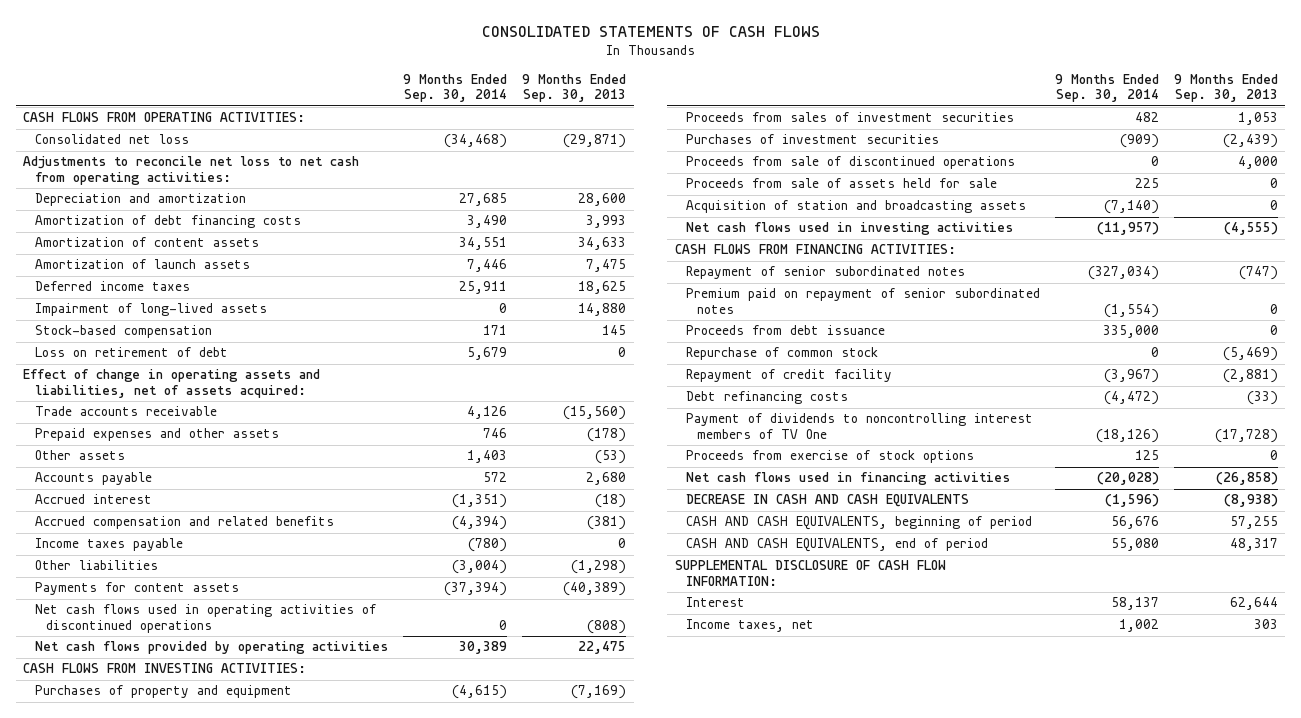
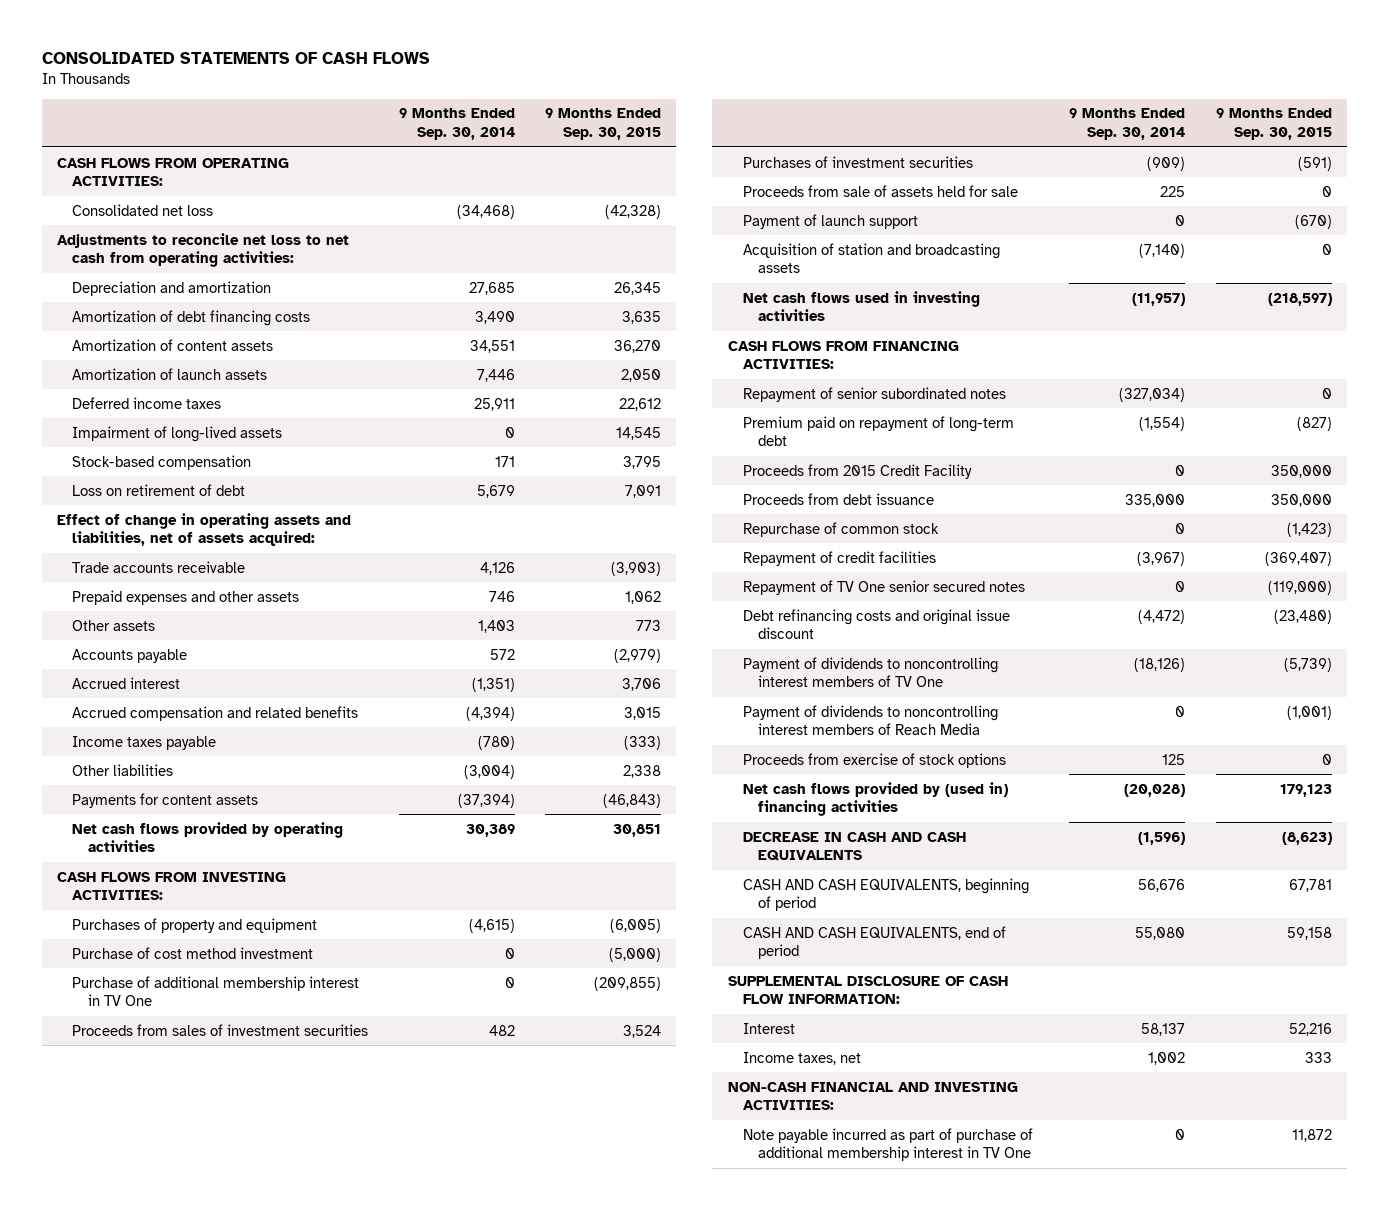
- | 9 Months Ended Sep. 30, 2014 | 9 Months Ended Sep. 30, 2013
+ | 9 Months Ended Sep. 30, 2014 | 9 Months Ended Sep. 30, 2015
- Net cash flows used in operating activities of discontinued operations | 0 | (808)
+ Purchase of cost method investment | 0 | (5,000)
+ Purchase of additional membership interest in TV One | 0 | (209,855)
- Proceeds from sale of discontinued operations | 0 | 4,000
+ Payment of launch support | 0 | (670)
- Premium paid on repayment of senior subordinated notes | (1,554) | 0
+ Premium paid on repayment of long-term debt | (1,554) | (827)
+ Proceeds from 2015 Credit Facility | 0 | 350,000
- Repayment of credit facility | (3,967) | (2,881)
- Debt refinancing costs | (4,472) | (33)
+ Repayment of credit facilities | (3,967) | (369,407)
+ Repayment of TV One senior secured notes | 0 | (119,000)
+ Debt refinancing costs and original issue discount | (4,472) | (23,480)
+ Payment of dividends to noncontrolling interest members of Reach Media | 0 | (1,001)
- Net cash flows used in financing activities | (20,028) | (26,858)
+ Net cash flows provided by (used in) financing activities | (20,028) | 179,123
+ NON-CASH FINANCIAL AND INVESTING ACTIVITIES:
+ Note payable incurred as part of purchase of additional membership interest in TV One | 0 | 11,872

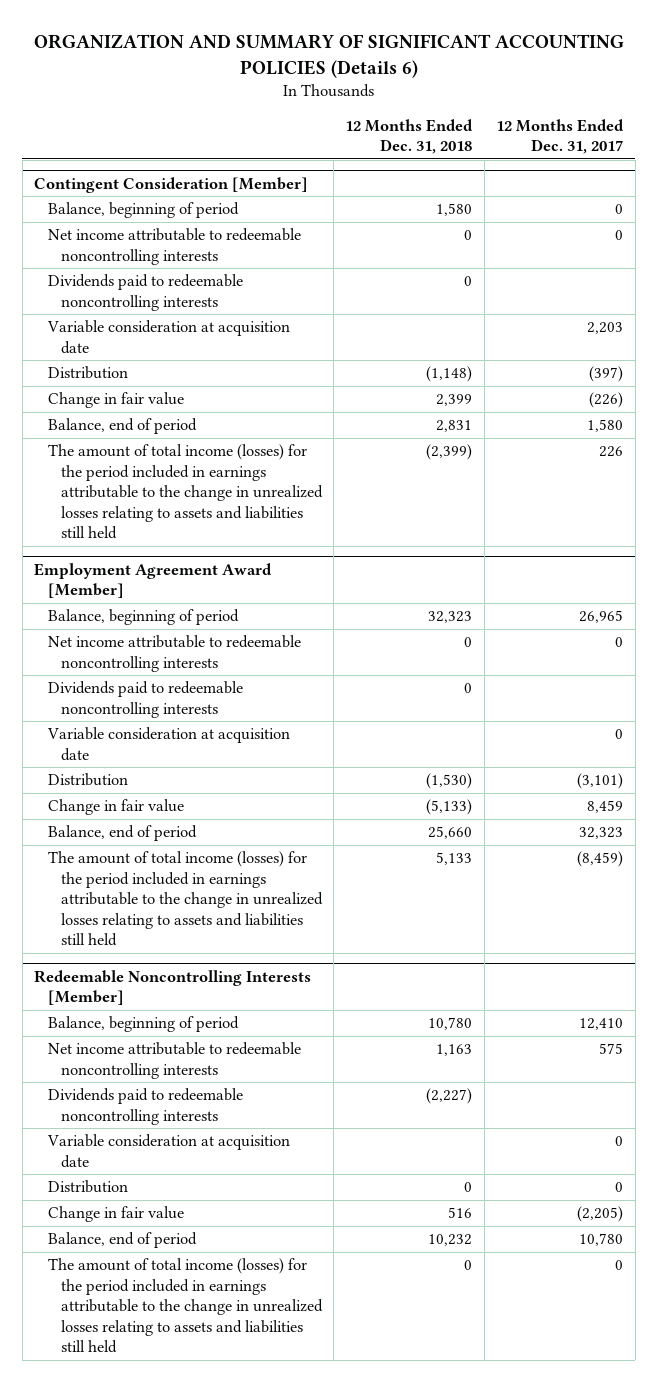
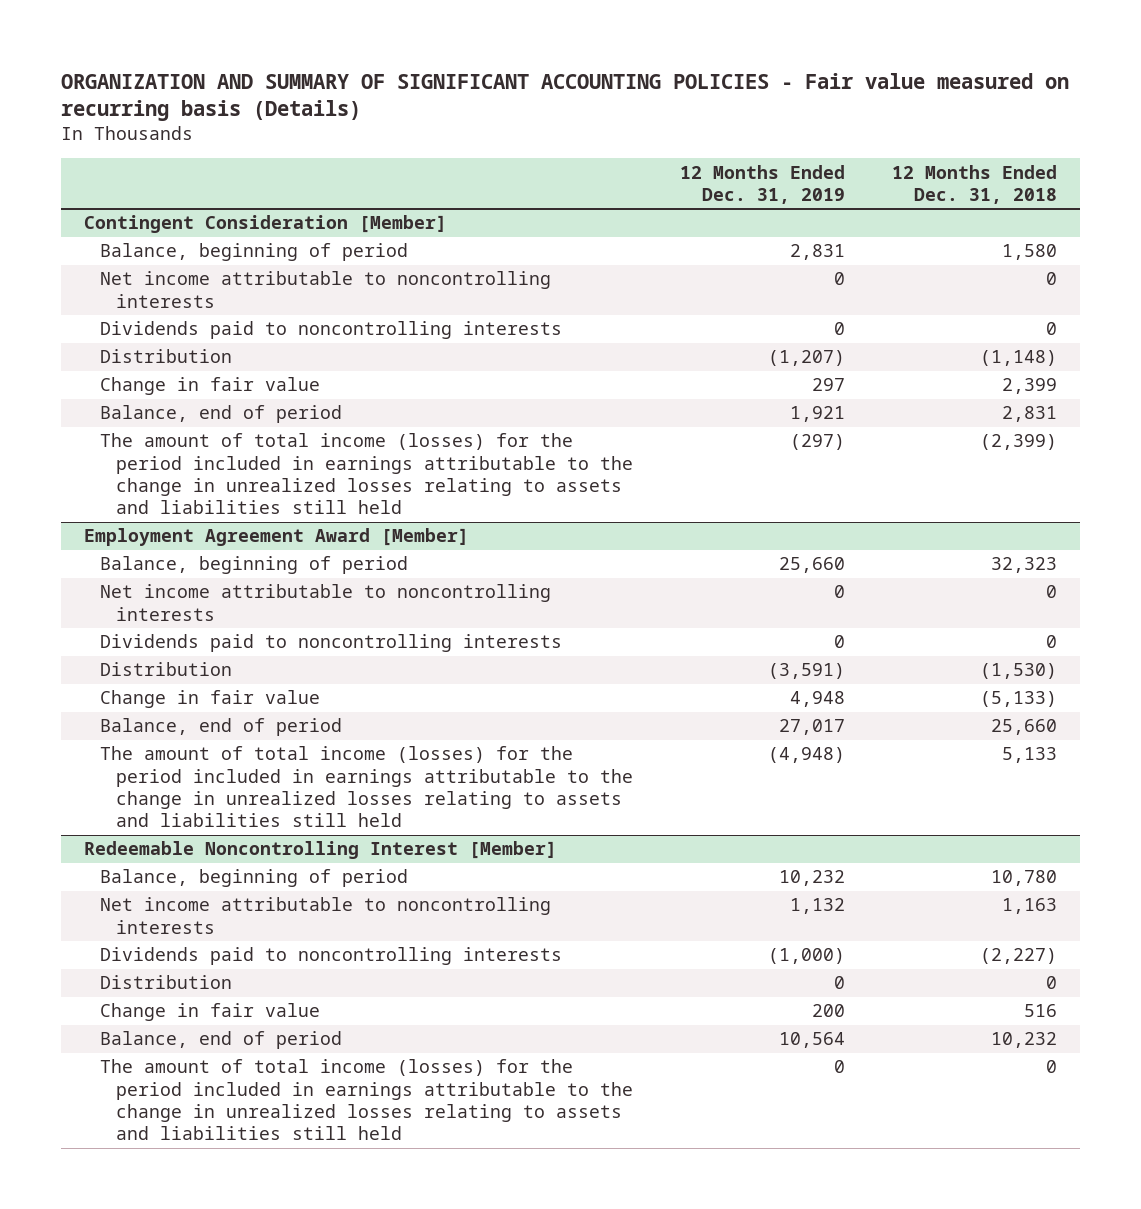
- ORGANIZATION AND SUMMARY OF SIGNIFICANT ACCOUNTING POLICIES (Details 6)
+ ORGANIZATION AND SUMMARY OF SIGNIFICANT ACCOUNTING POLICIES - Fair value measured on recurring basis (Details)
- | 12 Months Ended Dec. 31, 2018 | 12 Months Ended Dec. 31, 2017
+ | 12 Months Ended Dec. 31, 2019 | 12 Months Ended Dec. 31, 2018
@ Contingent Consideration [Member]
- Net income attributable to redeemable noncontrolling interests | 0 | 0
- Dividends paid to redeemable noncontrolling interests | 0 |
- Variable consideration at acquisition date | | 2,203
+ Net income attributable to noncontrolling interests | 0 | 0
+ Dividends paid to noncontrolling interests | 0 | 0
@ Employment Agreement Award [Member]
- Net income attributable to redeemable noncontrolling interests | 0 | 0
- Dividends paid to redeemable noncontrolling interests | 0 |
- Variable consideration at acquisition date | | 0
+ Net income attributable to noncontrolling interests | 0 | 0
+ Dividends paid to noncontrolling interests | 0 | 0
- Redeemable Noncontrolling Interests [Member]
+ Redeemable Noncontrolling Interest [Member]
- Net income attributable to redeemable noncontrolling interests | 1,163 | 575
- Dividends paid to redeemable noncontrolling interests | (2,227) |
- Variable consideration at acquisition date | | 0
+ Net income attributable to noncontrolling interests | 1,132 | 1,163
+ Dividends paid to noncontrolling interests | (1,000) | (2,227)

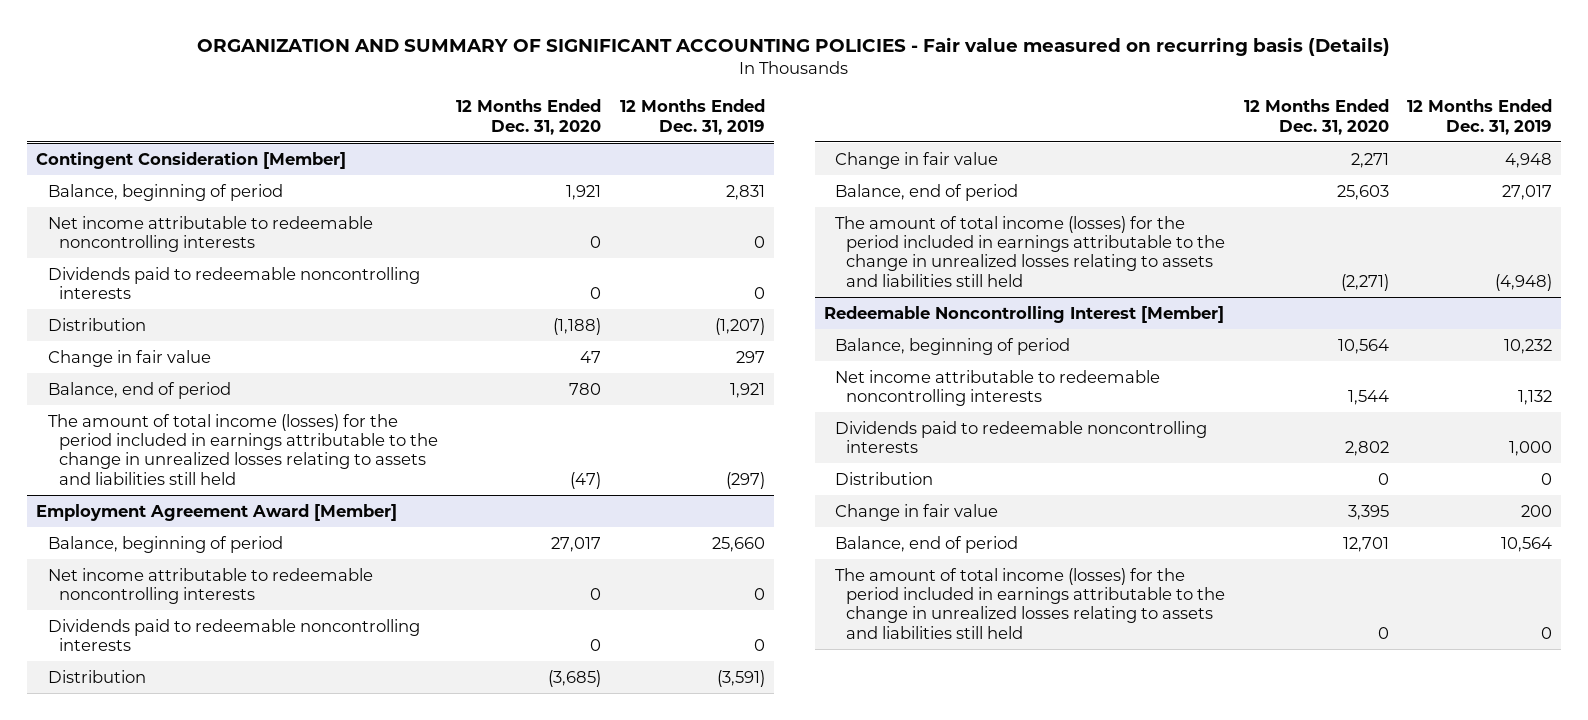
- | 12 Months Ended Dec. 31, 2019 | 12 Months Ended Dec. 31, 2018
+ | 12 Months Ended Dec. 31, 2020 | 12 Months Ended Dec. 31, 2019
@ Contingent Consideration [Member]
- Net income attributable to noncontrolling interests | 0 | 0
- Dividends paid to noncontrolling interests | 0 | 0
+ Net income attributable to redeemable noncontrolling interests | 0 | 0
+ Dividends paid to redeemable noncontrolling interests | 0 | 0
@ Employment Agreement Award [Member]
- Net income attributable to noncontrolling interests | 0 | 0
- Dividends paid to noncontrolling interests | 0 | 0
+ Net income attributable to redeemable noncontrolling interests | 0 | 0
+ Dividends paid to redeemable noncontrolling interests | 0 | 0
@ Redeemable Noncontrolling Interest [Member]
- Net income attributable to noncontrolling interests | 1,132 | 1,163
- Dividends paid to noncontrolling interests | (1,000) | (2,227)
+ Net income attributable to redeemable noncontrolling interests | 1,544 | 1,132
+ Dividends paid to redeemable noncontrolling interests | 2,802 | 1,000

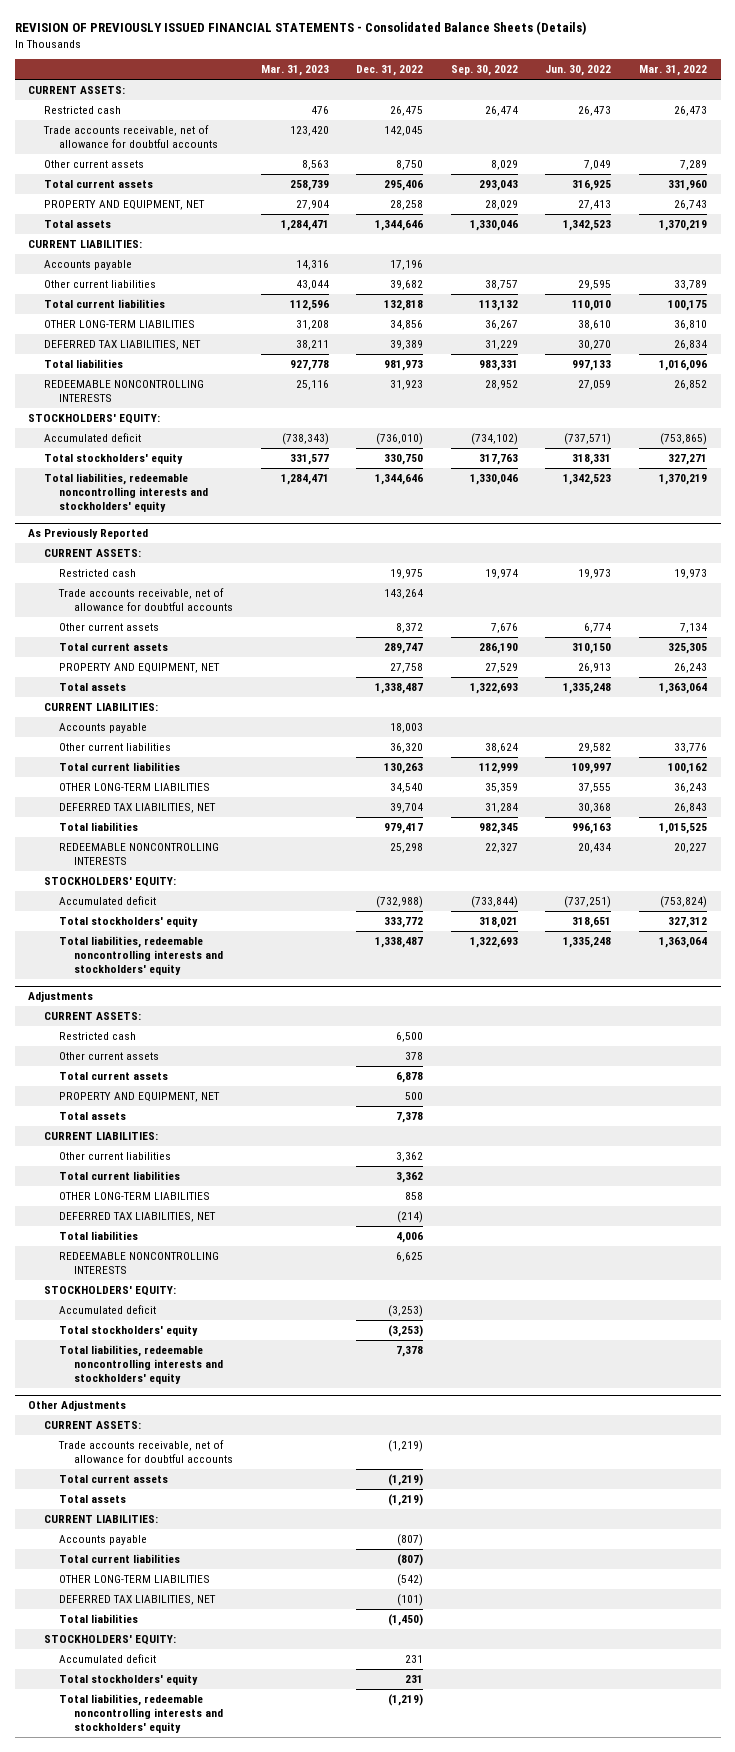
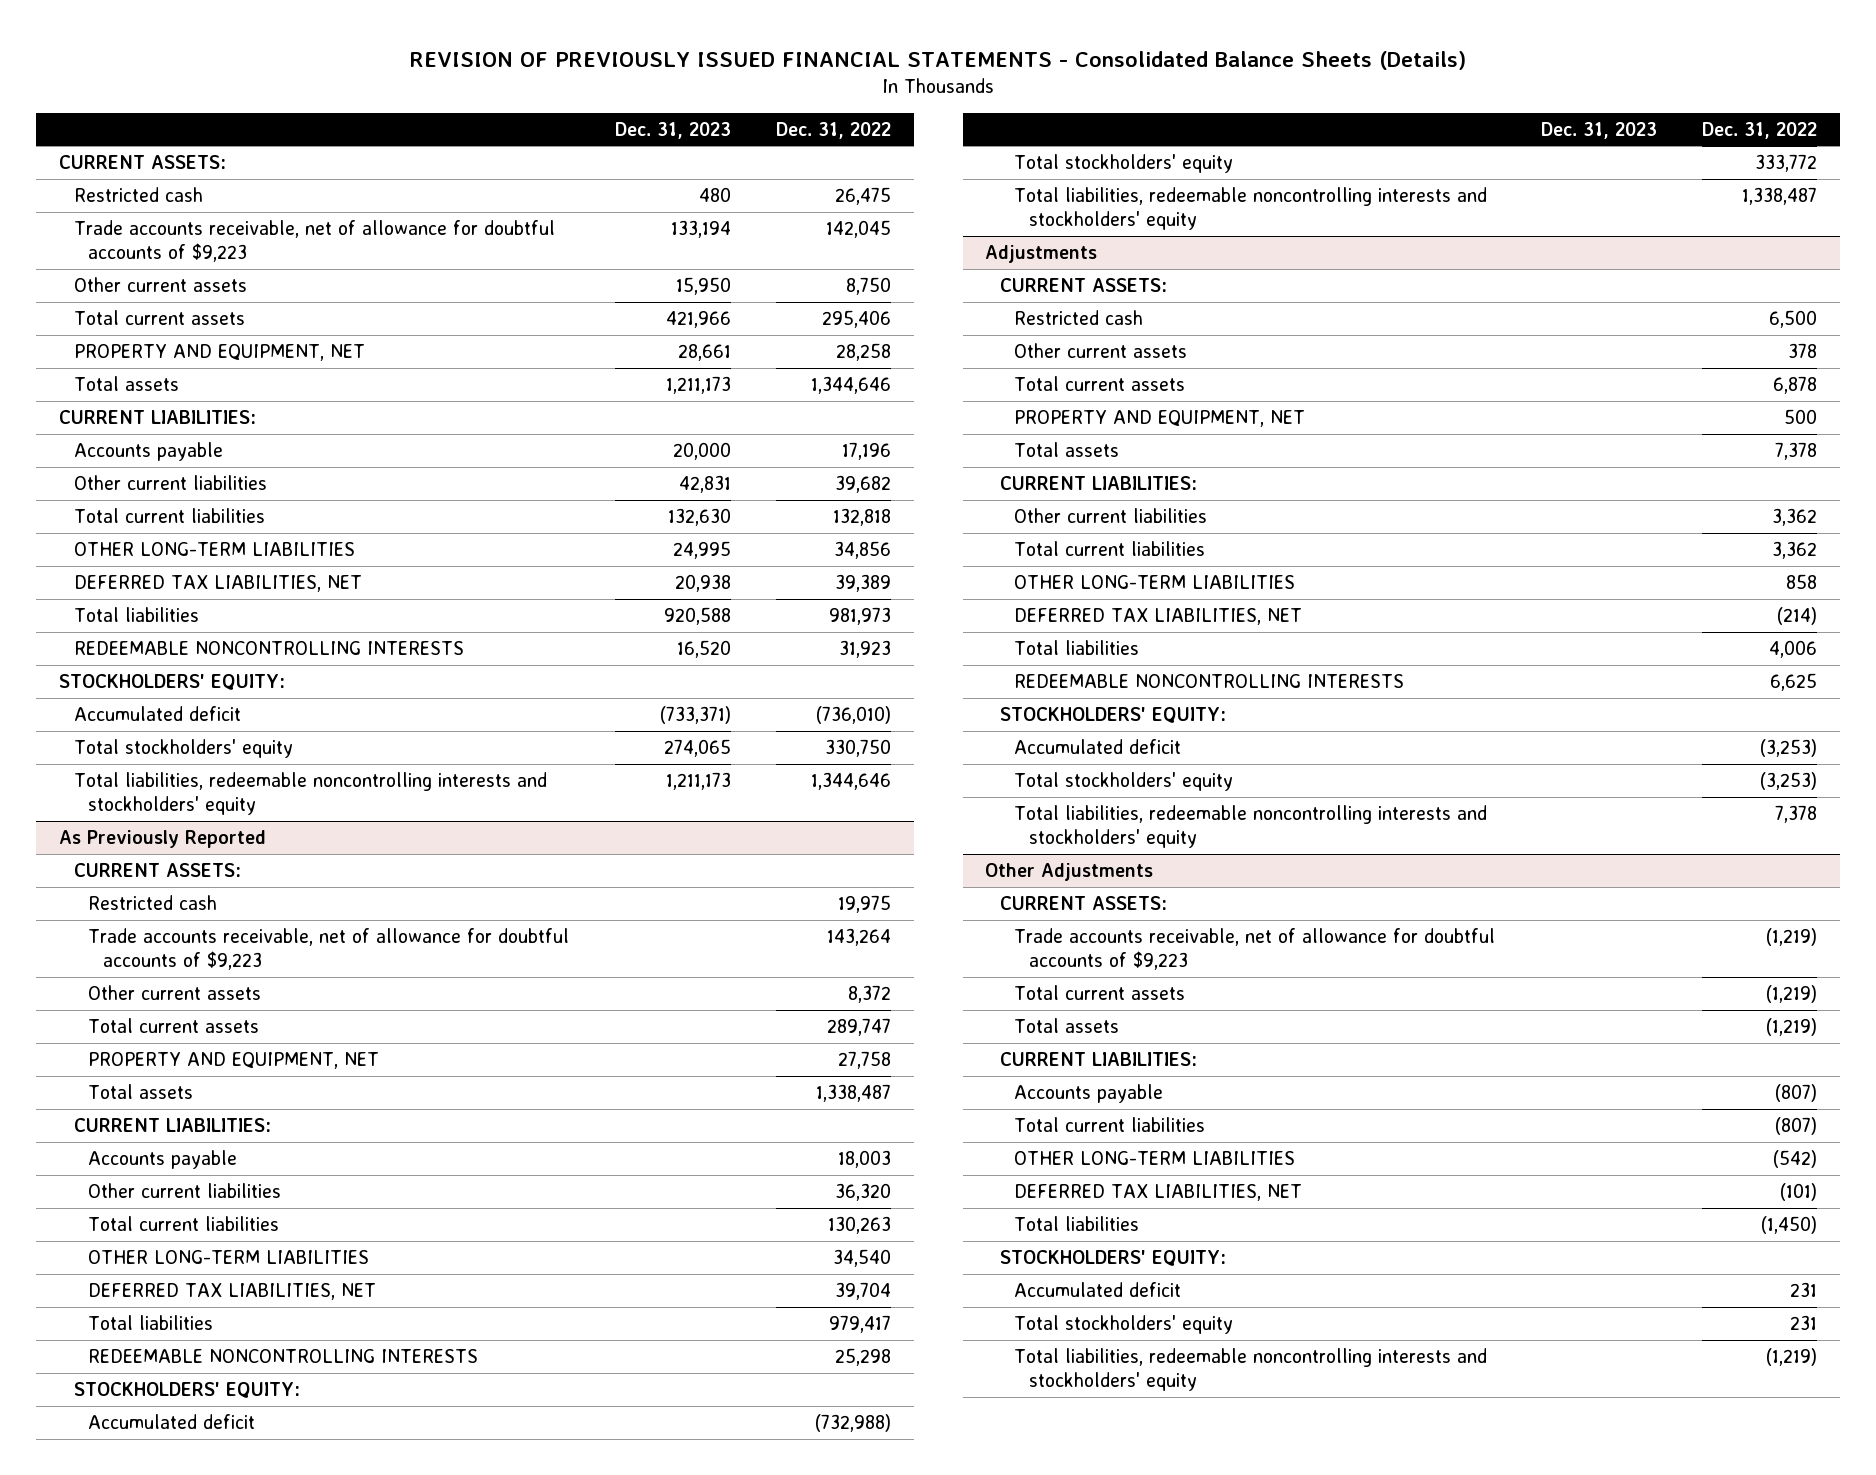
- | Mar. 31, 2023 | Dec. 31, 2022 | Sep. 30, 2022 | Jun. 30, 2022 | Mar. 31, 2022
+ | Dec. 31, 2023 | Dec. 31, 2022
- Trade accounts receivable, net of allowance for doubtful accounts | 123,420 | 142,045 | | |
+ Trade accounts receivable, net of allowance for doubtful accounts of $9,223 | 133,194 | 142,045
@ As Previously Reported
- Trade accounts receivable, net of allowance for doubtful accounts | | 143,264 | | |
+ Trade accounts receivable, net of allowance for doubtful accounts of $9,223 | | 143,264
@ Other Adjustments
- Trade accounts receivable, net of allowance for doubtful accounts | | (1,219) | | |
+ Trade accounts receivable, net of allowance for doubtful accounts of $9,223 | | (1,219)

